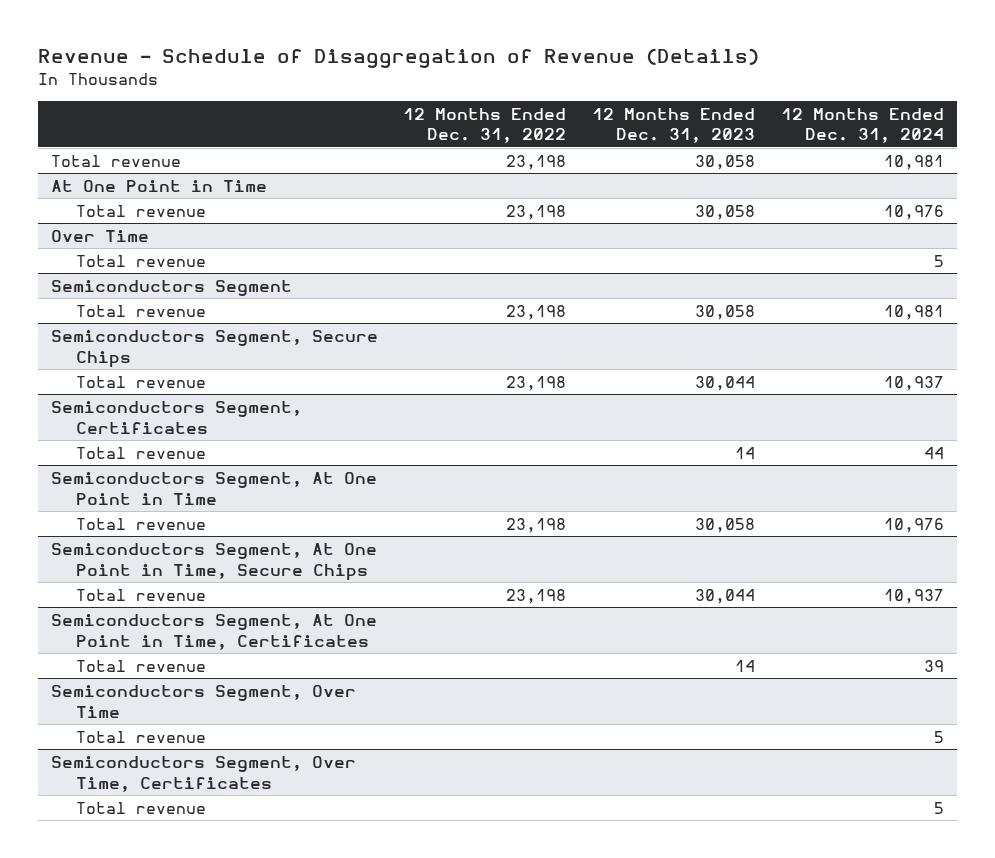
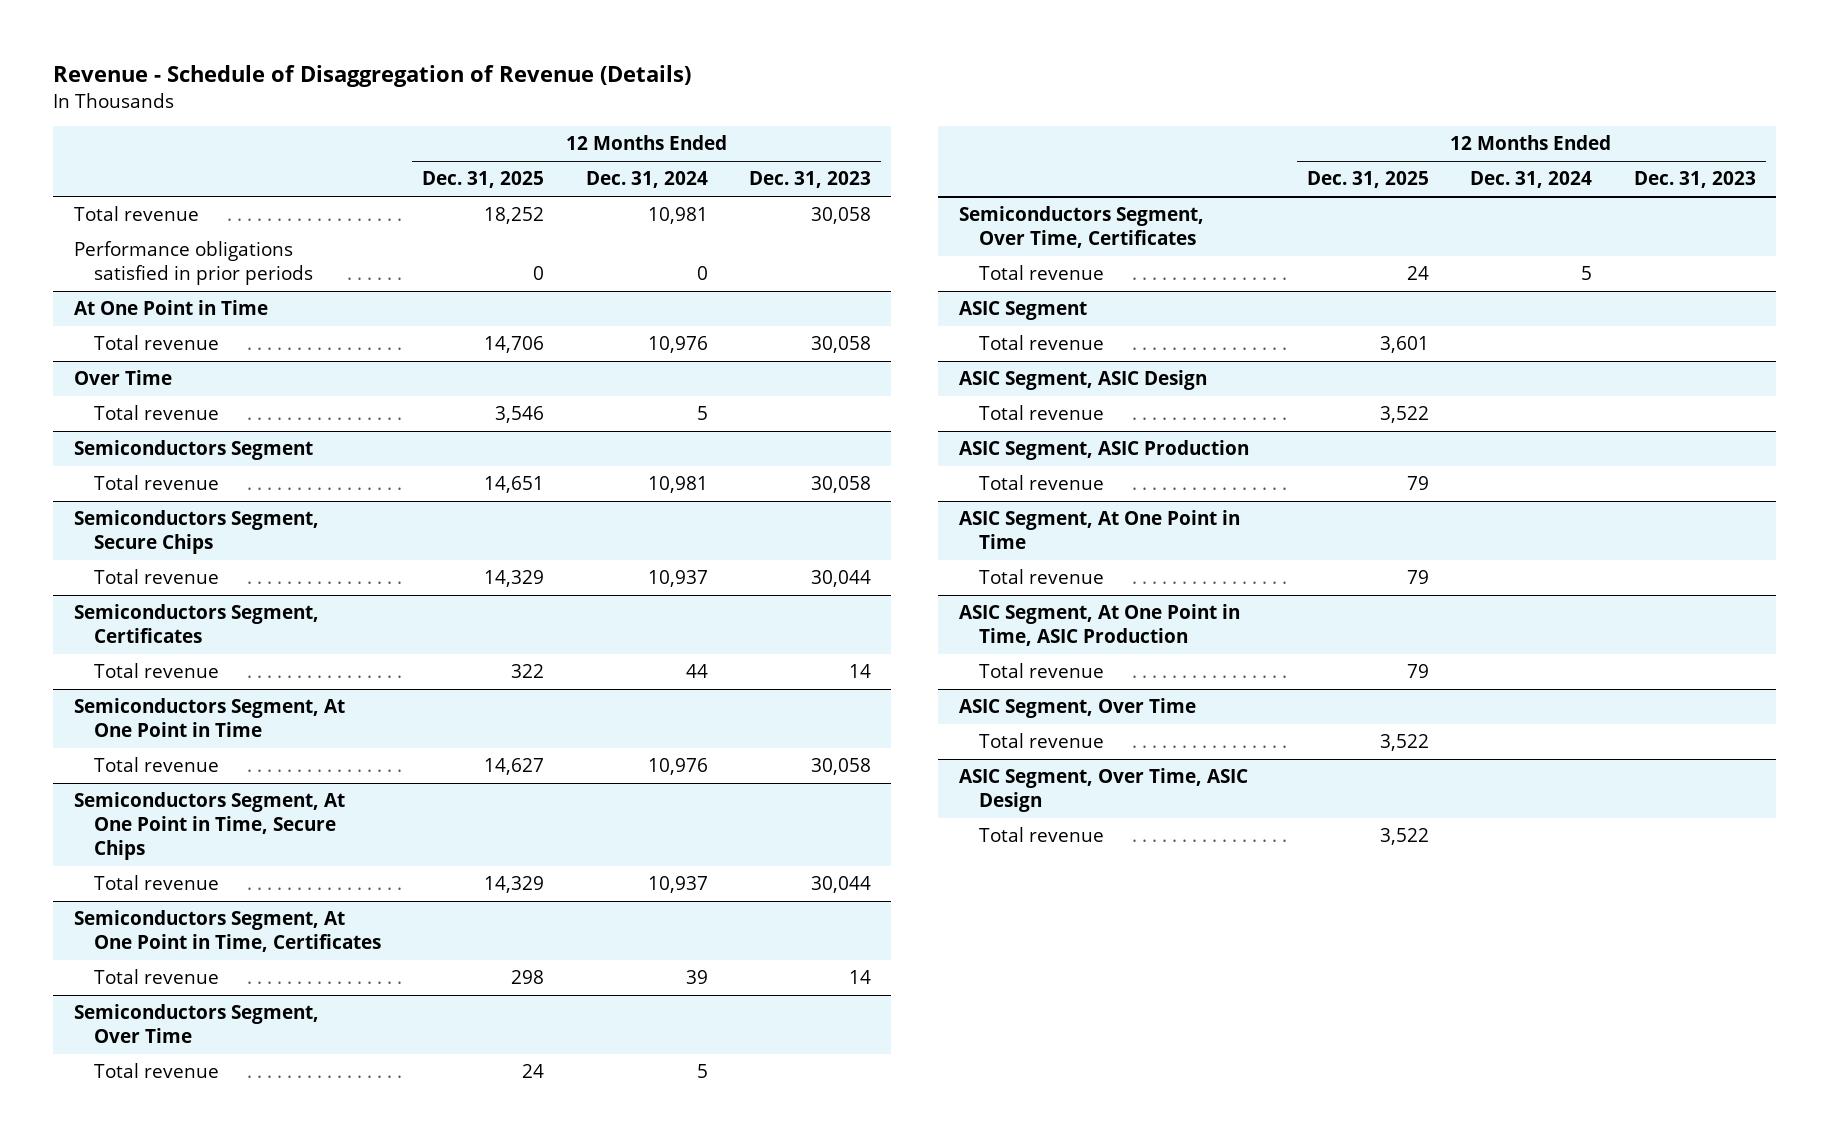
- | 12 Months Ended Dec. 31, 2022 | 12 Months Ended Dec. 31, 2023 | 12 Months Ended Dec. 31, 2024
+ | 12 Months Ended Dec. 31, 2025 | 12 Months Ended Dec. 31, 2024 | 12 Months Ended Dec. 31, 2023
+ Performance obligations satisfied in prior periods | 0 | 0 |
+ ASIC Segment
+ Total revenue | 3,601 | |
+ ASIC Segment, ASIC Design
+ Total revenue | 3,522 | |
+ ASIC Segment, ASIC Production
+ Total revenue | 79 | |
+ ASIC Segment, At One Point in Time
+ Total revenue | 79 | |
+ ASIC Segment, At One Point in Time, ASIC Production
+ Total revenue | 79 | |
+ ASIC Segment, Over Time
+ Total revenue | 3,522 | |
+ ASIC Segment, Over Time, ASIC Design
+ Total revenue | 3,522 | |

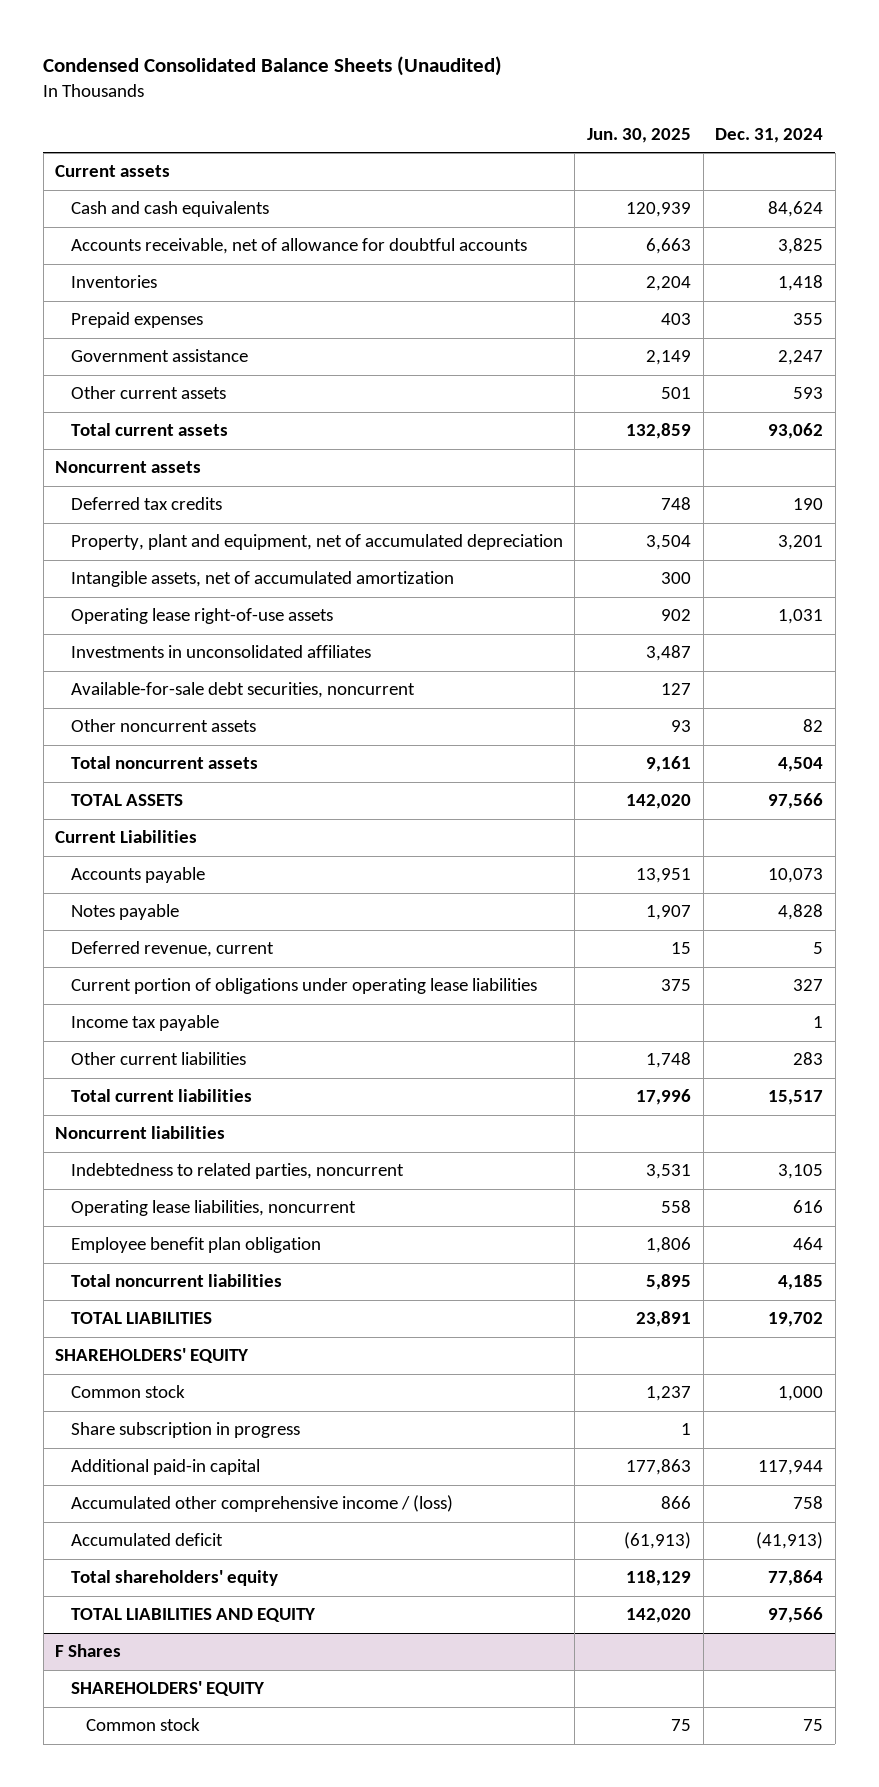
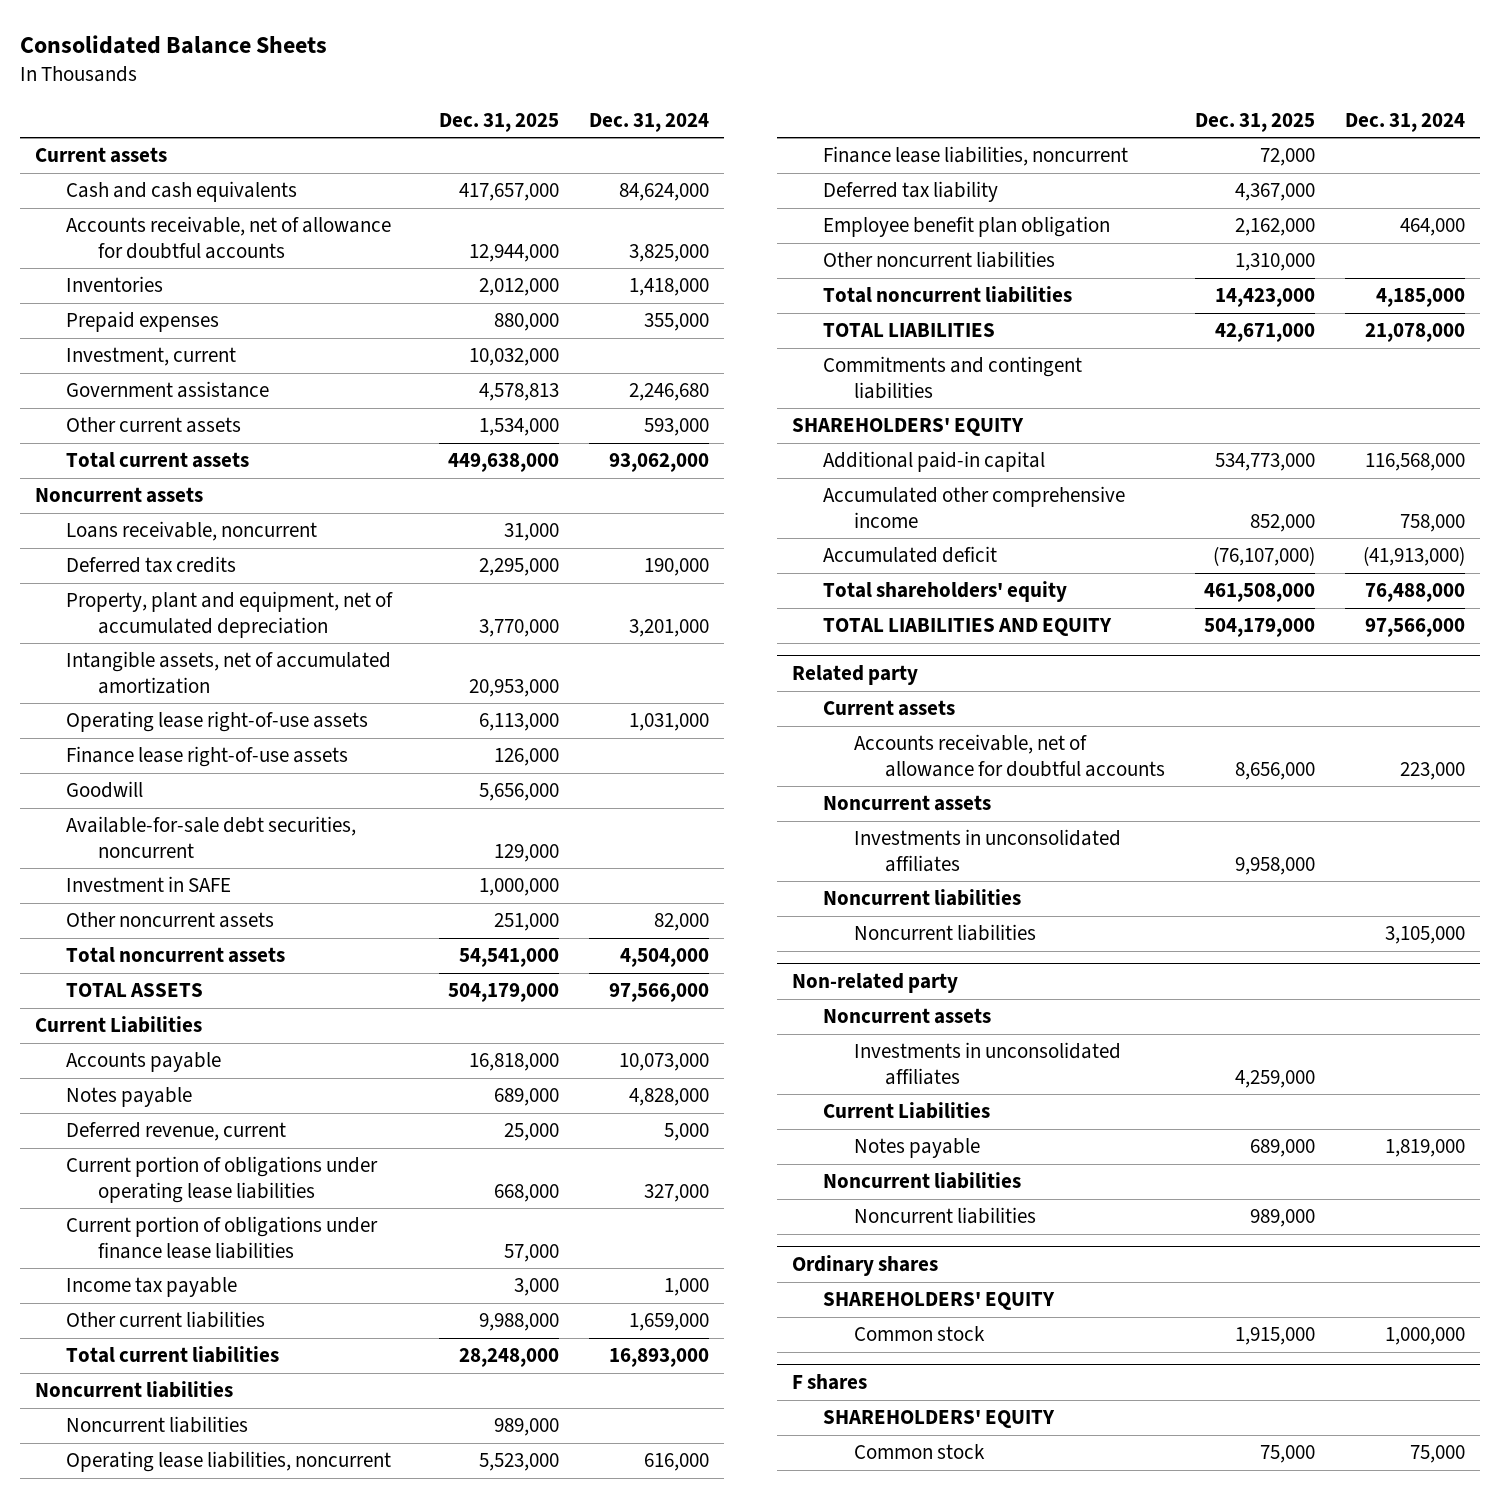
- Condensed Consolidated Balance Sheets (Unaudited)
+ Consolidated Balance Sheets
- | Jun. 30, 2025 | Dec. 31, 2024
+ | Dec. 31, 2025 | Dec. 31, 2024
- Cash and cash equivalents | 120,939 | 84,624
- Accounts receivable, net of allowance for doubtful accounts | 6,663 | 3,825
- Inventories | 2,204 | 1,418
- Prepaid expenses | 403 | 355
- Government assistance | 2,149 | 2,247
- Other current assets | 501 | 593
- Total current assets | 132,859 | 93,062
+ Cash and cash equivalents | 417,657,000 | 84,624,000
+ Accounts receivable, net of allowance for doubtful accounts | 12,944,000 | 3,825,000
+ Inventories | 2,012,000 | 1,418,000
+ Prepaid expenses | 880,000 | 355,000
+ Investment, current | 10,032,000 |
+ Government assistance | 4,578,813 | 2,246,680
+ Other current assets | 1,534,000 | 593,000
+ Total current assets | 449,638,000 | 93,062,000
- Deferred tax credits | 748 | 190
- Property, plant and equipment, net of accumulated depreciation | 3,504 | 3,201
+ Loans receivable, noncurrent | 31,000 |
+ Deferred tax credits | 2,295,000 | 190,000
+ Property, plant and equipment, net of accumulated depreciation | 3,770,000 | 3,201,000
- Operating lease right-of-use assets | 902 | 1,031
- Investments in unconsolidated affiliates | 3,487 |
+ Operating lease right-of-use assets | 6,113,000 | 1,031,000
+ Finance lease right-of-use assets | 126,000 |
+ Goodwill | 5,656,000 |
- Other noncurrent assets | 93 | 82
- Total noncurrent assets | 9,161 | 4,504
- TOTAL ASSETS | 142,020 | 97,566
+ Investment in SAFE | 1,000,000 |
+ Other noncurrent assets | 251,000 | 82,000
+ Total noncurrent assets | 54,541,000 | 4,504,000
+ TOTAL ASSETS | 504,179,000 | 97,566,000
- Accounts payable | 13,951 | 10,073
- Notes payable | 1,907 | 4,828
- Deferred revenue, current | 15 | 5
- Current portion of obligations under operating lease liabilities | 375 | 327
- Income tax payable | | 1
- Other current liabilities | 1,748 | 283
- Total current liabilities | 17,996 | 15,517
+ Accounts payable | 16,818,000 | 10,073,000
+ Notes payable | 689,000 | 4,828,000
+ Deferred revenue, current | 25,000 | 5,000
+ Current portion of obligations under operating lease liabilities | 668,000 | 327,000
+ Current portion of obligations under finance lease liabilities | 57,000 |
+ Income tax payable | 3,000 | 1,000
+ Other current liabilities | 9,988,000 | 1,659,000
+ Total current liabilities | 28,248,000 | 16,893,000
- Indebtedness to related parties, noncurrent | 3,531 | 3,105
- Operating lease liabilities, noncurrent | 558 | 616
- Employee benefit plan obligation | 1,806 | 464
- Total noncurrent liabilities | 5,895 | 4,185
- TOTAL LIABILITIES | 23,891 | 19,702
+ Noncurrent liabilities | 989,000 |
+ Operating lease liabilities, noncurrent | 5,523,000 | 616,000
+ Finance lease liabilities, noncurrent | 72,000 |
+ Deferred tax liability | 4,367,000 |
+ Employee benefit plan obligation | 2,162,000 | 464,000
+ Other noncurrent liabilities | 1,310,000 |
+ Total noncurrent liabilities | 14,423,000 | 4,185,000
+ TOTAL LIABILITIES | 42,671,000 | 21,078,000
+ Commitments and contingent liabilities
- Common stock | 1,237 | 1,000
- Share subscription in progress | 1 |
- Additional paid-in capital | 177,863 | 117,944
- Accumulated other comprehensive income / (loss) | 866 | 758
- Accumulated deficit | (61,913) | (41,913)
- Total shareholders' equity | 118,129 | 77,864
- TOTAL LIABILITIES AND EQUITY | 142,020 | 97,566
- F Shares
+ Additional paid-in capital | 534,773,000 | 116,568,000
+ Accumulated other comprehensive income | 852,000 | 758,000
+ Accumulated deficit | (76,107,000) | (41,913,000)
+ Total shareholders' equity | 461,508,000 | 76,488,000
+ TOTAL LIABILITIES AND EQUITY | 504,179,000 | 97,566,000
+ Related party
+ Current assets
+ Accounts receivable, net of allowance for doubtful accounts | 8,656,000 | 223,000
+ Noncurrent assets
+ Investments in unconsolidated affiliates | 9,958,000 |
+ Noncurrent liabilities
+ Noncurrent liabilities | | 3,105,000
+ Non-related party
+ Noncurrent assets
+ Investments in unconsolidated affiliates | 4,259,000 |
+ Current Liabilities
+ Notes payable | 689,000 | 1,819,000
+ Noncurrent liabilities
+ Noncurrent liabilities | 989,000 |
+ Ordinary shares
- Common stock | 75 | 75
+ Common stock | 1,915,000 | 1,000,000
+ F shares
+ SHAREHOLDERS' EQUITY
+ Common stock | 75,000 | 75,000

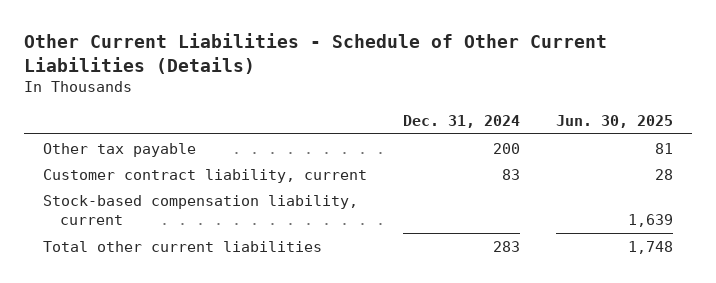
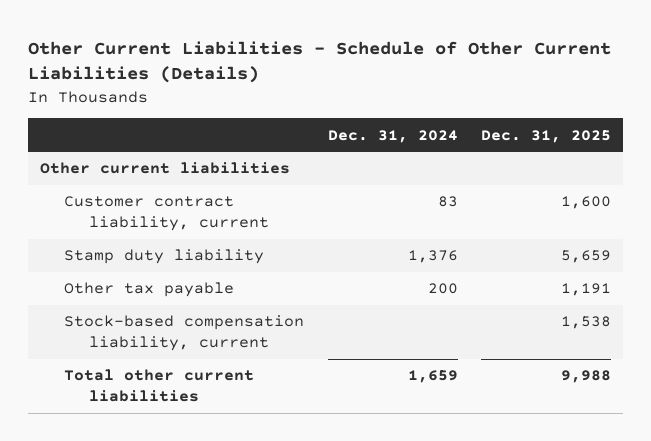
- | Dec. 31, 2024 | Jun. 30, 2025
+ | Dec. 31, 2024 | Dec. 31, 2025
+ Other current liabilities
+ Stamp duty liability | 1,376 | 5,659
moved down: Other tax payable | 200 | 1,191
- Total other current liabilities | 283 | 1,748
+ Total other current liabilities | 1,659 | 9,988

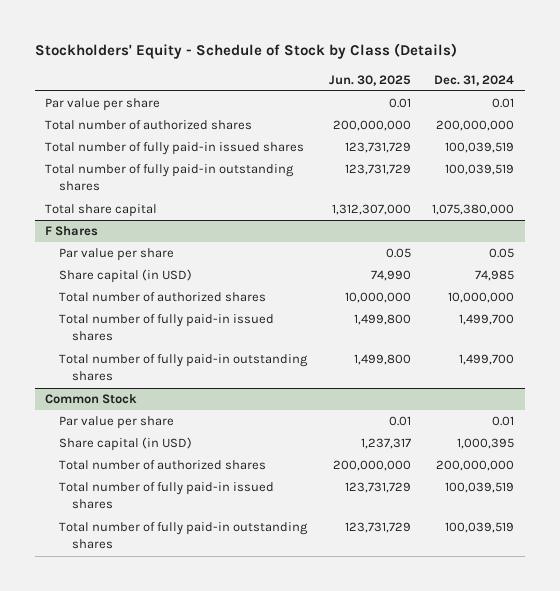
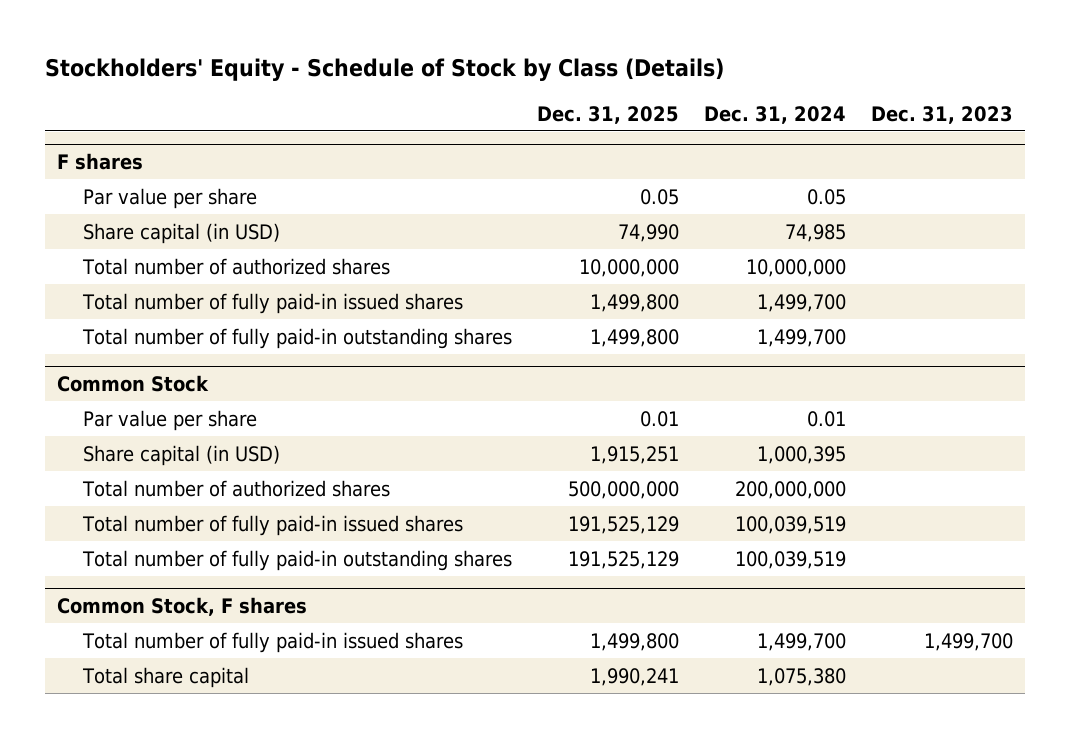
- | Jun. 30, 2025 | Dec. 31, 2024
+ | Dec. 31, 2025 | Dec. 31, 2024 | Dec. 31, 2023
- Par value per share | 0.01 | 0.01
- Total number of authorized shares | 200,000,000 | 200,000,000
- Total number of fully paid-in issued shares | 123,731,729 | 100,039,519
- Total number of fully paid-in outstanding shares | 123,731,729 | 100,039,519
- Total share capital | 1,312,307,000 | 1,075,380,000
- F Shares
+ F shares
+ Common Stock, F shares
+ Total number of fully paid-in issued shares | 1,499,800 | 1,499,700 | 1,499,700
+ Total share capital | 1,990,241 | 1,075,380 |

